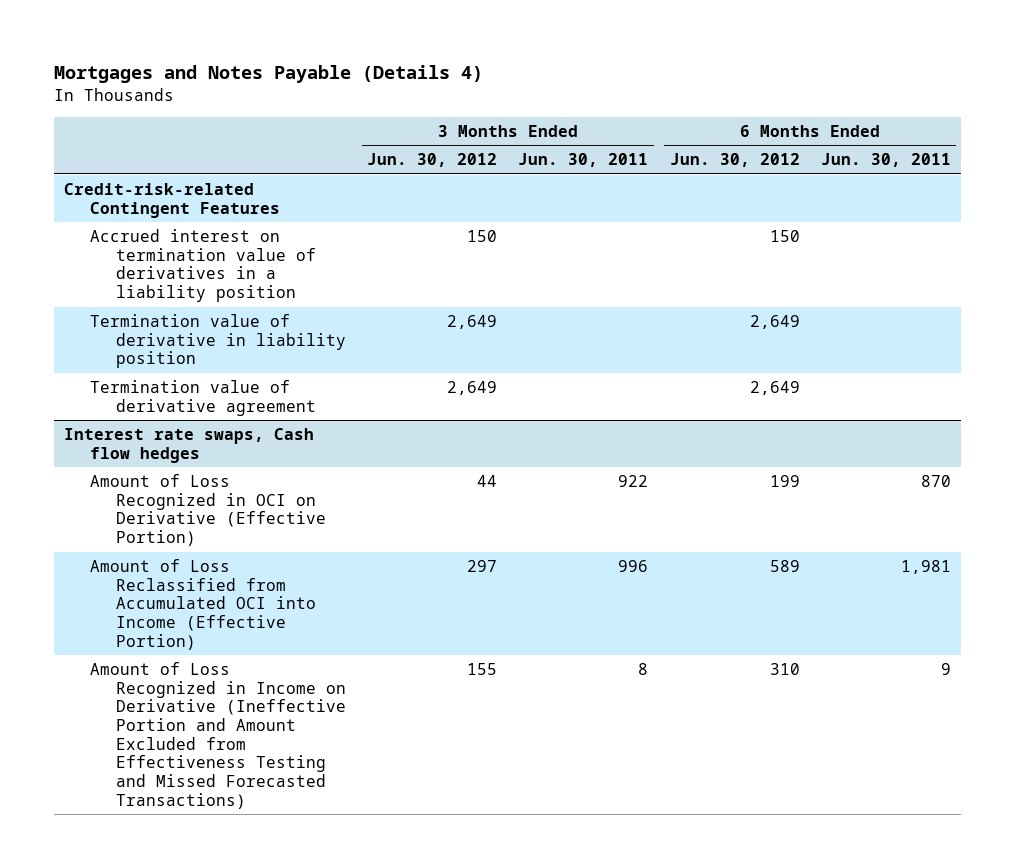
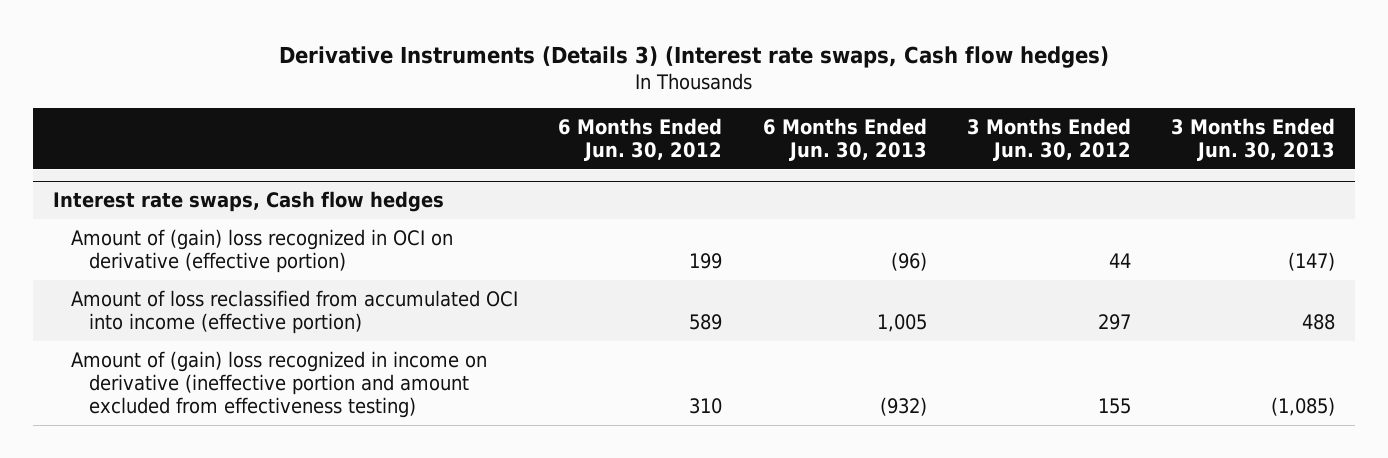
- Mortgages and Notes Payable (Details 4)
+ Derivative Instruments (Details 3) (Interest rate swaps, Cash flow hedges)
- | 3 Months Ended Jun. 30, 2012 | 3 Months Ended Jun. 30, 2011 | 6 Months Ended Jun. 30, 2012 | 6 Months Ended Jun. 30, 2011
+ | 6 Months Ended Jun. 30, 2012 | 6 Months Ended Jun. 30, 2013 | 3 Months Ended Jun. 30, 2012 | 3 Months Ended Jun. 30, 2013
- Credit-risk-related Contingent Features
- Accrued interest on termination value of derivatives in a liability position | 150 | | 150 |
- Termination value of derivative in liability position | 2,649 | | 2,649 |
- Termination value of derivative agreement | 2,649 | | 2,649 |
@ Interest rate swaps, Cash flow hedges
- Amount of Loss Recognized in OCI on Derivative (Effective Portion) | 44 | 922 | 199 | 870
- Amount of Loss Reclassified from Accumulated OCI into Income (Effective Portion) | 297 | 996 | 589 | 1,981
- Amount of Loss Recognized in Income on Derivative (Ineffective Portion and Amount Excluded from Effectiveness Testing and Missed Forecasted Transactions) | 155 | 8 | 310 | 9
+ Amount of (gain) loss recognized in OCI on derivative (effective portion) | 199 | (96) | 44 | (147)
+ Amount of loss reclassified from accumulated OCI into income (effective portion) | 589 | 1,005 | 297 | 488
+ Amount of (gain) loss recognized in income on derivative (ineffective portion and amount excluded from effectiveness testing) | 310 | (932) | 155 | (1,085)

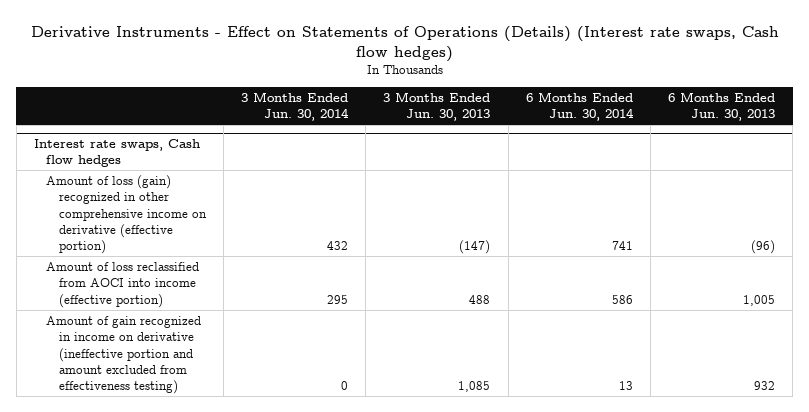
- Derivative Instruments (Details 3) (Interest rate swaps, Cash flow hedges)
+ Derivative Instruments - Effect on Statements of Operations (Details) (Interest rate swaps, Cash flow hedges)
- | 6 Months Ended Jun. 30, 2012 | 6 Months Ended Jun. 30, 2013 | 3 Months Ended Jun. 30, 2012 | 3 Months Ended Jun. 30, 2013
+ | 3 Months Ended Jun. 30, 2014 | 3 Months Ended Jun. 30, 2013 | 6 Months Ended Jun. 30, 2014 | 6 Months Ended Jun. 30, 2013
@ Interest rate swaps, Cash flow hedges
- Amount of (gain) loss recognized in OCI on derivative (effective portion) | 199 | (96) | 44 | (147)
- Amount of loss reclassified from accumulated OCI into income (effective portion) | 589 | 1,005 | 297 | 488
- Amount of (gain) loss recognized in income on derivative (ineffective portion and amount excluded from effectiveness testing) | 310 | (932) | 155 | (1,085)
+ Amount of loss (gain) recognized in other comprehensive income on derivative (effective portion) | 432 | (147) | 741 | (96)
+ Amount of loss reclassified from AOCI into income (effective portion) | 295 | 488 | 586 | 1,005
+ Amount of gain recognized in income on derivative (ineffective portion and amount excluded from effectiveness testing) | 0 | 1,085 | 13 | 932

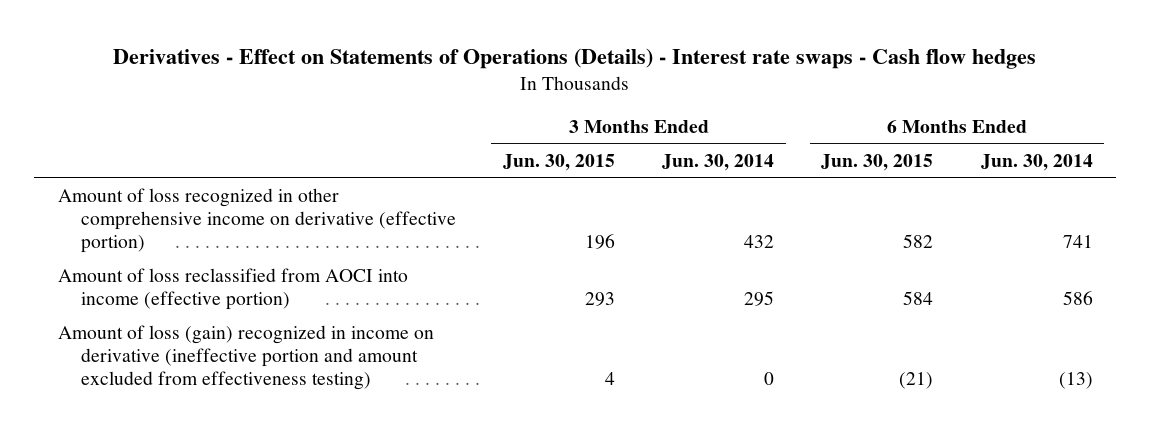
- Derivative Instruments - Effect on Statements of Operations (Details) (Interest rate swaps, Cash flow hedges)
+ Derivatives - Effect on Statements of Operations (Details) - Interest rate swaps - Cash flow hedges
- | 3 Months Ended Jun. 30, 2014 | 3 Months Ended Jun. 30, 2013 | 6 Months Ended Jun. 30, 2014 | 6 Months Ended Jun. 30, 2013
+ | 3 Months Ended Jun. 30, 2015 | 3 Months Ended Jun. 30, 2014 | 6 Months Ended Jun. 30, 2015 | 6 Months Ended Jun. 30, 2014
- Interest rate swaps, Cash flow hedges
- Amount of loss (gain) recognized in other comprehensive income on derivative (effective portion) | 432 | (147) | 741 | (96)
+ Amount of loss recognized in other comprehensive income on derivative (effective portion) | 196 | 432 | 582 | 741
- Amount of gain recognized in income on derivative (ineffective portion and amount excluded from effectiveness testing) | 0 | 1,085 | 13 | 932
+ Amount of loss (gain) recognized in income on derivative (ineffective portion and amount excluded from effectiveness testing) | 4 | 0 | (21) | (13)

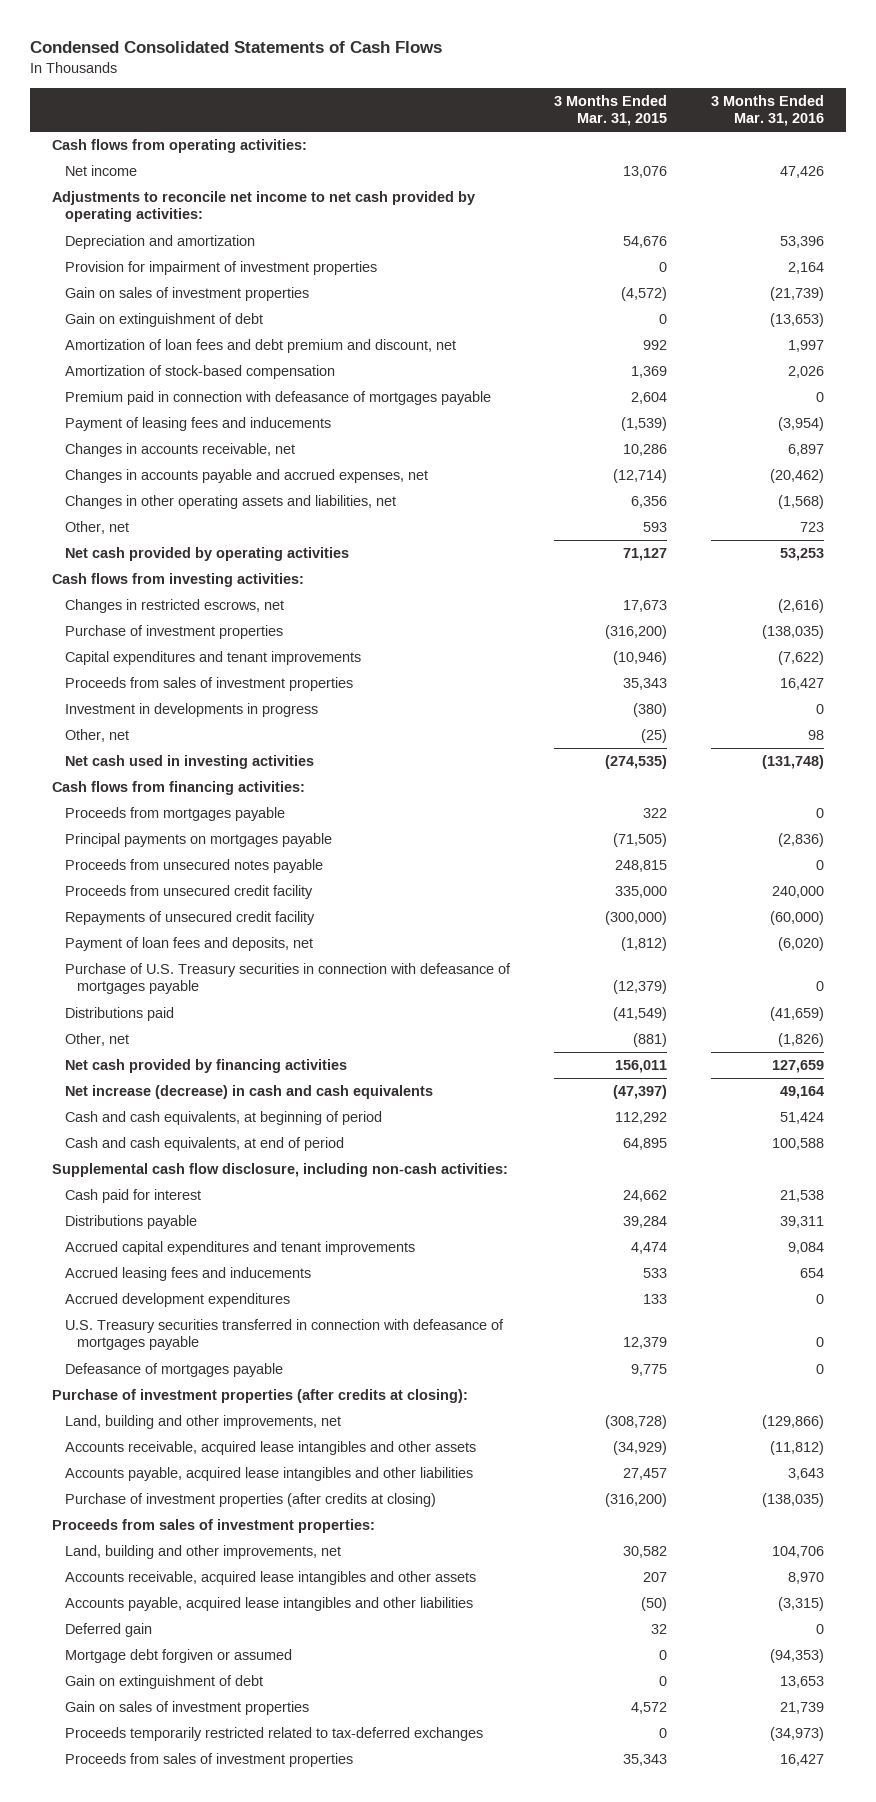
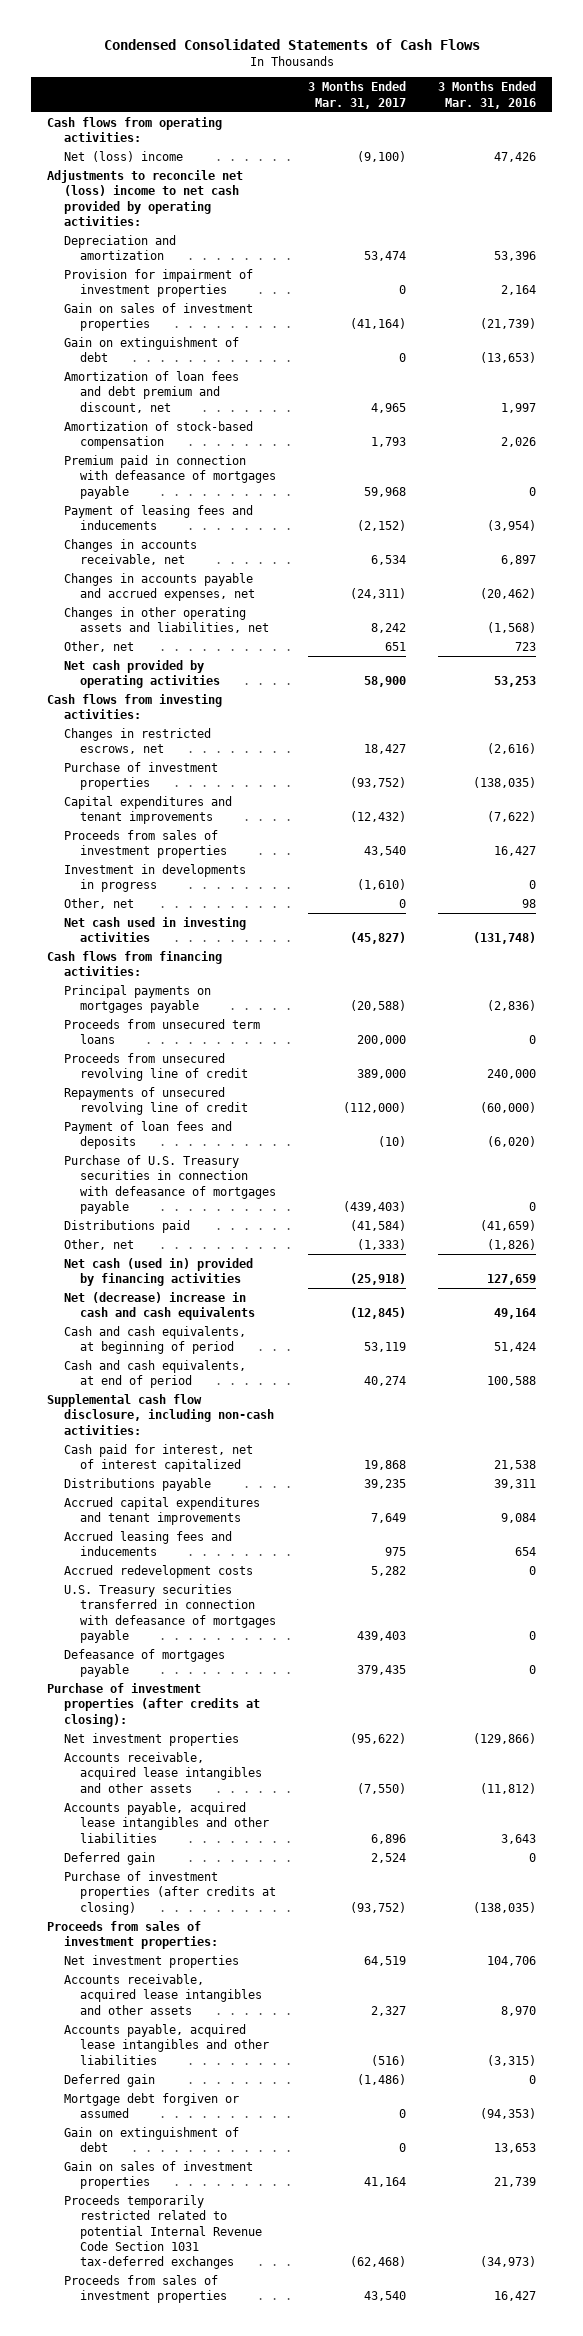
- | 3 Months Ended Mar. 31, 2015 | 3 Months Ended Mar. 31, 2016
+ | 3 Months Ended Mar. 31, 2017 | 3 Months Ended Mar. 31, 2016
- Net income | 13,076 | 47,426
- Adjustments to reconcile net income to net cash provided by operating activities:
+ Net (loss) income | (9,100) | 47,426
+ Adjustments to reconcile net (loss) income to net cash provided by operating activities:
- Proceeds from mortgages payable | 322 | 0
- Proceeds from unsecured notes payable | 248,815 | 0
- Proceeds from unsecured credit facility | 335,000 | 240,000
- Repayments of unsecured credit facility | (300,000) | (60,000)
- Payment of loan fees and deposits, net | (1,812) | (6,020)
+ Proceeds from unsecured term loans | 200,000 | 0
+ Proceeds from unsecured revolving line of credit | 389,000 | 240,000
+ Repayments of unsecured revolving line of credit | (112,000) | (60,000)
+ Payment of loan fees and deposits | (10) | (6,020)
- Net cash provided by financing activities | 156,011 | 127,659
- Net increase (decrease) in cash and cash equivalents | (47,397) | 49,164
+ Net cash (used in) provided by financing activities | (25,918) | 127,659
+ Net (decrease) increase in cash and cash equivalents | (12,845) | 49,164
- Cash paid for interest | 24,662 | 21,538
+ Cash paid for interest, net of interest capitalized | 19,868 | 21,538
- Accrued development expenditures | 133 | 0
+ Accrued redevelopment costs | 5,282 | 0
- Land, building and other improvements, net | (308,728) | (129,866)
+ Net investment properties | (95,622) | (129,866)
+ Deferred gain | 2,524 | 0
- Land, building and other improvements, net | 30,582 | 104,706
+ Net investment properties | 64,519 | 104,706
- Proceeds temporarily restricted related to tax-deferred exchanges | 0 | (34,973)
+ Proceeds temporarily restricted related to potential Internal Revenue Code Section 1031 tax-deferred exchanges | (62,468) | (34,973)

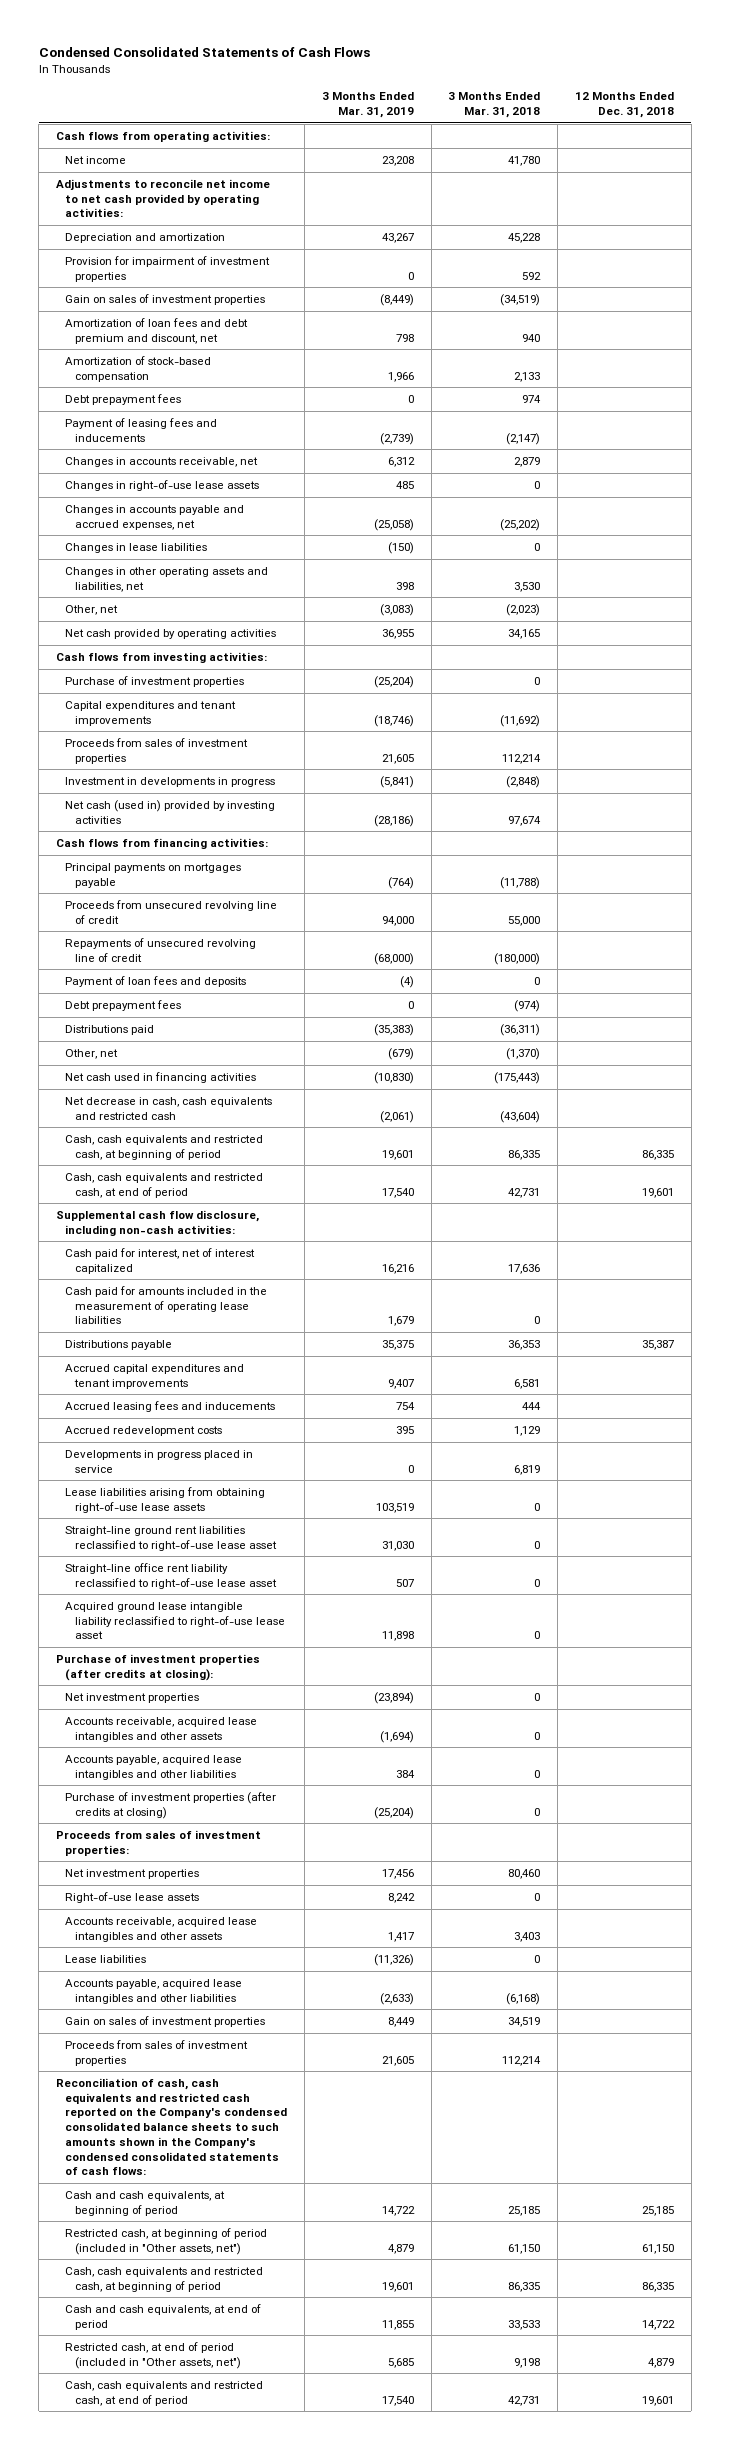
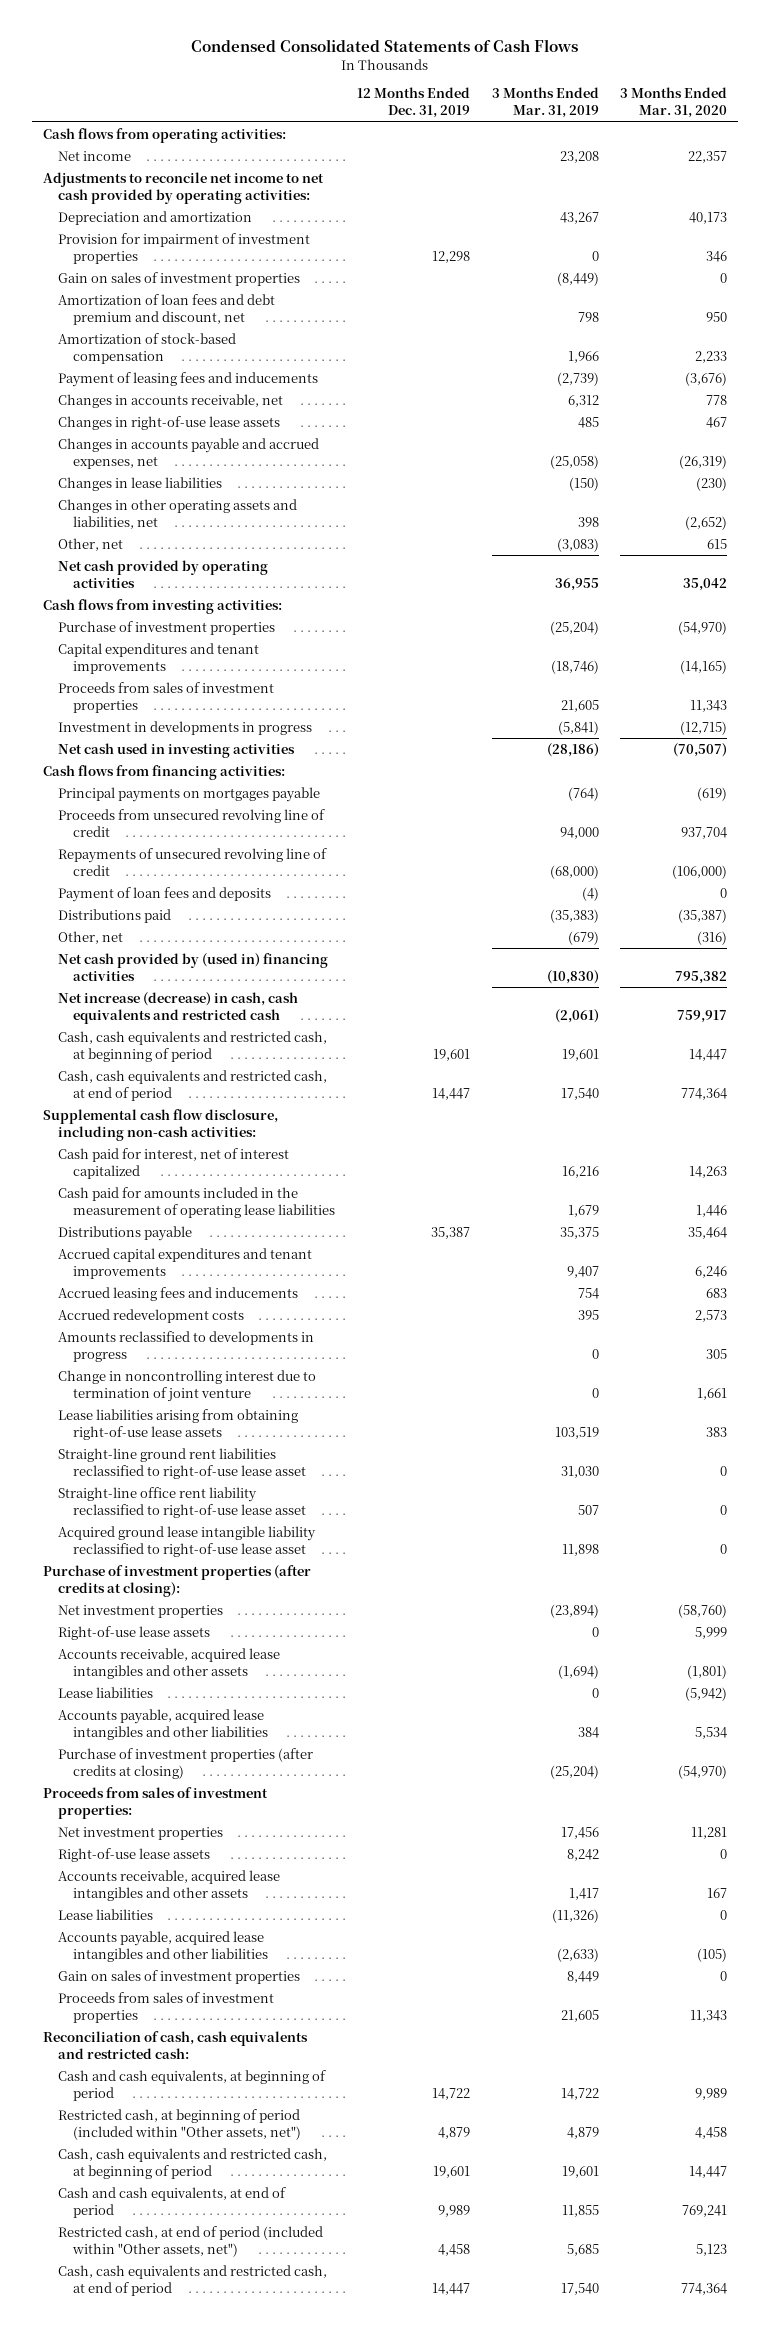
- | 3 Months Ended Mar. 31, 2019 | 3 Months Ended Mar. 31, 2018 | 12 Months Ended Dec. 31, 2018
+ | 12 Months Ended Dec. 31, 2019 | 3 Months Ended Mar. 31, 2019 | 3 Months Ended Mar. 31, 2020
- Debt prepayment fees | 0 | 974 |
- Net cash (used in) provided by investing activities | (28,186) | 97,674 |
+ Net cash used in investing activities | | (28,186) | (70,507)
- Debt prepayment fees | 0 | (974) |
- Net cash used in financing activities | (10,830) | (175,443) |
- Net decrease in cash, cash equivalents and restricted cash | (2,061) | (43,604) |
+ Net cash provided by (used in) financing activities | | (10,830) | 795,382
+ Net increase (decrease) in cash, cash equivalents and restricted cash | | (2,061) | 759,917
- Developments in progress placed in service | 0 | 6,819 |
+ Amounts reclassified to developments in progress | | 0 | 305
+ Change in noncontrolling interest due to termination of joint venture | | 0 | 1,661
+ Right-of-use lease assets | | 0 | 5,999
+ Lease liabilities | | 0 | (5,942)
- Reconciliation of cash, cash equivalents and restricted cash reported on the Company's condensed consolidated balance sheets to such amounts shown in the Company's condensed consolidated statements of cash flows:
+ Reconciliation of cash, cash equivalents and restricted cash:
- Restricted cash, at beginning of period (included in "Other assets, net") | 4,879 | 61,150 | 61,150
+ Restricted cash, at beginning of period (included within "Other assets, net") | 4,879 | 4,879 | 4,458
- Restricted cash, at end of period (included in "Other assets, net") | 5,685 | 9,198 | 4,879
+ Restricted cash, at end of period (included within "Other assets, net") | 4,458 | 5,685 | 5,123

